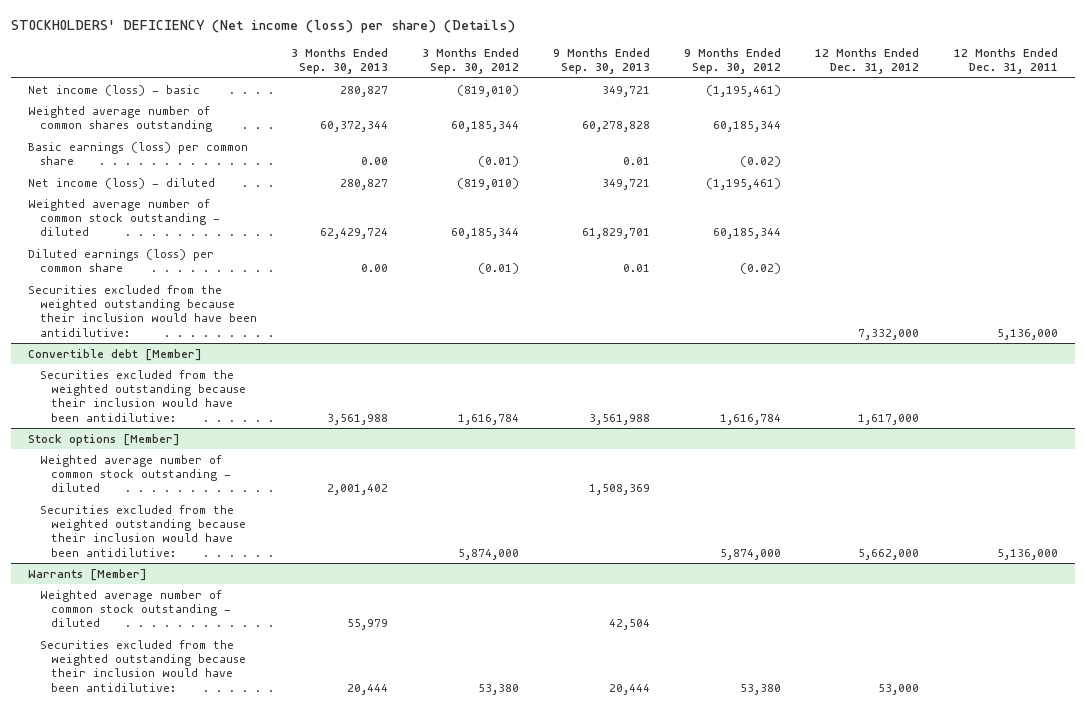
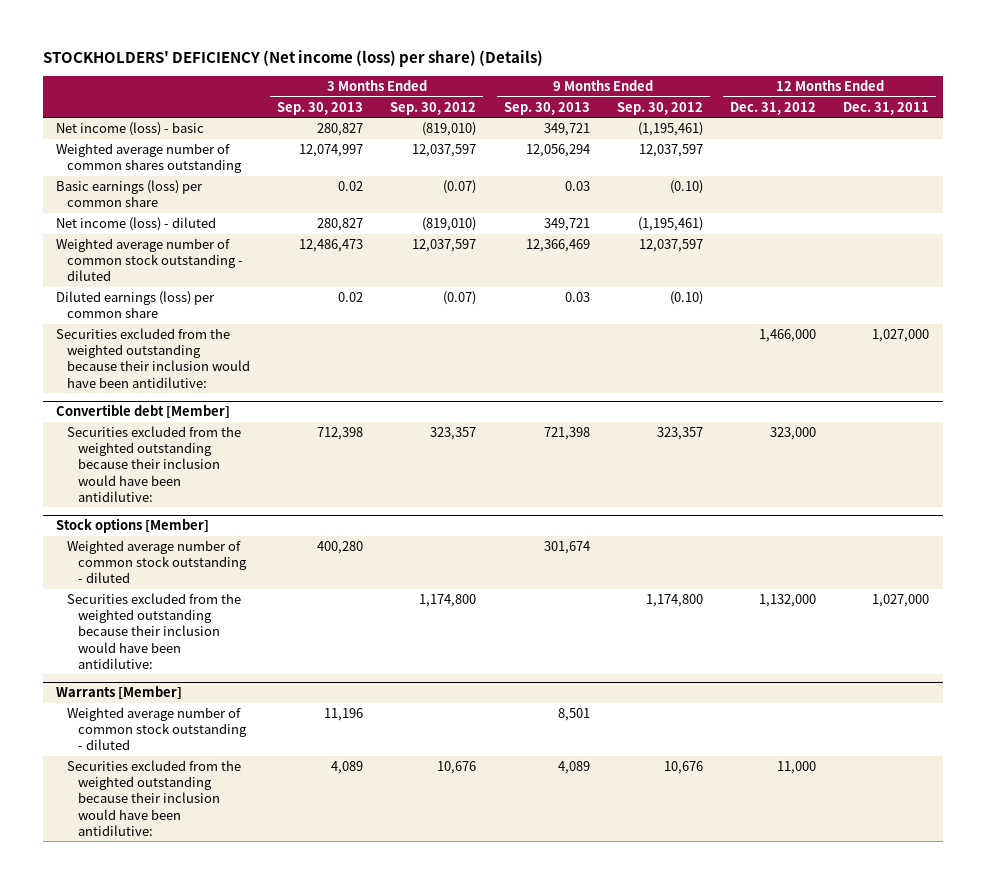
- Weighted average number of common shares outstanding | 60,372,344 | 60,185,344 | 60,278,828 | 60,185,344 | |
- Basic earnings (loss) per common share | 0.00 | (0.01) | 0.01 | (0.02) | |
+ Weighted average number of common shares outstanding | 12,074,997 | 12,037,597 | 12,056,294 | 12,037,597 | |
+ Basic earnings (loss) per common share | 0.02 | (0.07) | 0.03 | (0.10) | |
- Weighted average number of common stock outstanding - diluted | 62,429,724 | 60,185,344 | 61,829,701 | 60,185,344 | |
- Diluted earnings (loss) per common share | 0.00 | (0.01) | 0.01 | (0.02) | |
- Securities excluded from the weighted outstanding because their inclusion would have been antidilutive: | | | | | 7,332,000 | 5,136,000
+ Weighted average number of common stock outstanding - diluted | 12,486,473 | 12,037,597 | 12,366,469 | 12,037,597 | |
+ Diluted earnings (loss) per common share | 0.02 | (0.07) | 0.03 | (0.10) | |
+ Securities excluded from the weighted outstanding because their inclusion would have been antidilutive: | | | | | 1,466,000 | 1,027,000
@ Convertible debt [Member]
- Securities excluded from the weighted outstanding because their inclusion would have been antidilutive: | 3,561,988 | 1,616,784 | 3,561,988 | 1,616,784 | 1,617,000 |
+ Securities excluded from the weighted outstanding because their inclusion would have been antidilutive: | 712,398 | 323,357 | 721,398 | 323,357 | 323,000 |
@ Stock options [Member]
- Weighted average number of common stock outstanding - diluted | 2,001,402 | | 1,508,369 | | |
- Securities excluded from the weighted outstanding because their inclusion would have been antidilutive: | | 5,874,000 | | 5,874,000 | 5,662,000 | 5,136,000
+ Weighted average number of common stock outstanding - diluted | 400,280 | | 301,674 | | |
+ Securities excluded from the weighted outstanding because their inclusion would have been antidilutive: | | 1,174,800 | | 1,174,800 | 1,132,000 | 1,027,000
@ Warrants [Member]
- Weighted average number of common stock outstanding - diluted | 55,979 | | 42,504 | | |
- Securities excluded from the weighted outstanding because their inclusion would have been antidilutive: | 20,444 | 53,380 | 20,444 | 53,380 | 53,000 |
+ Weighted average number of common stock outstanding - diluted | 11,196 | | 8,501 | | |
+ Securities excluded from the weighted outstanding because their inclusion would have been antidilutive: | 4,089 | 10,676 | 4,089 | 10,676 | 11,000 |

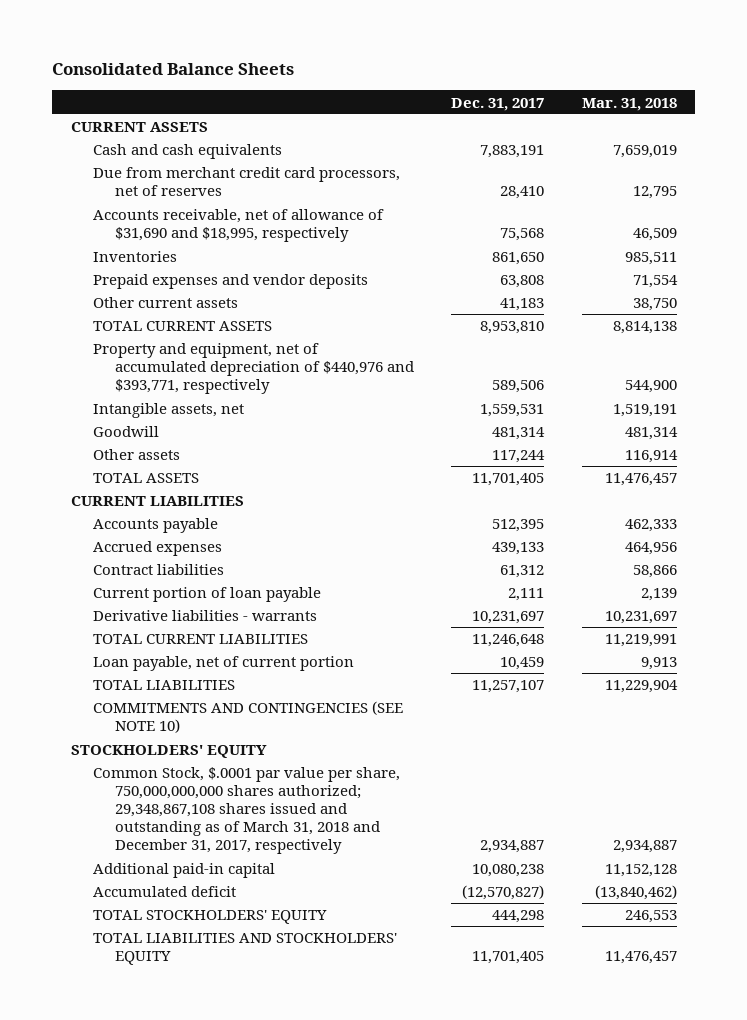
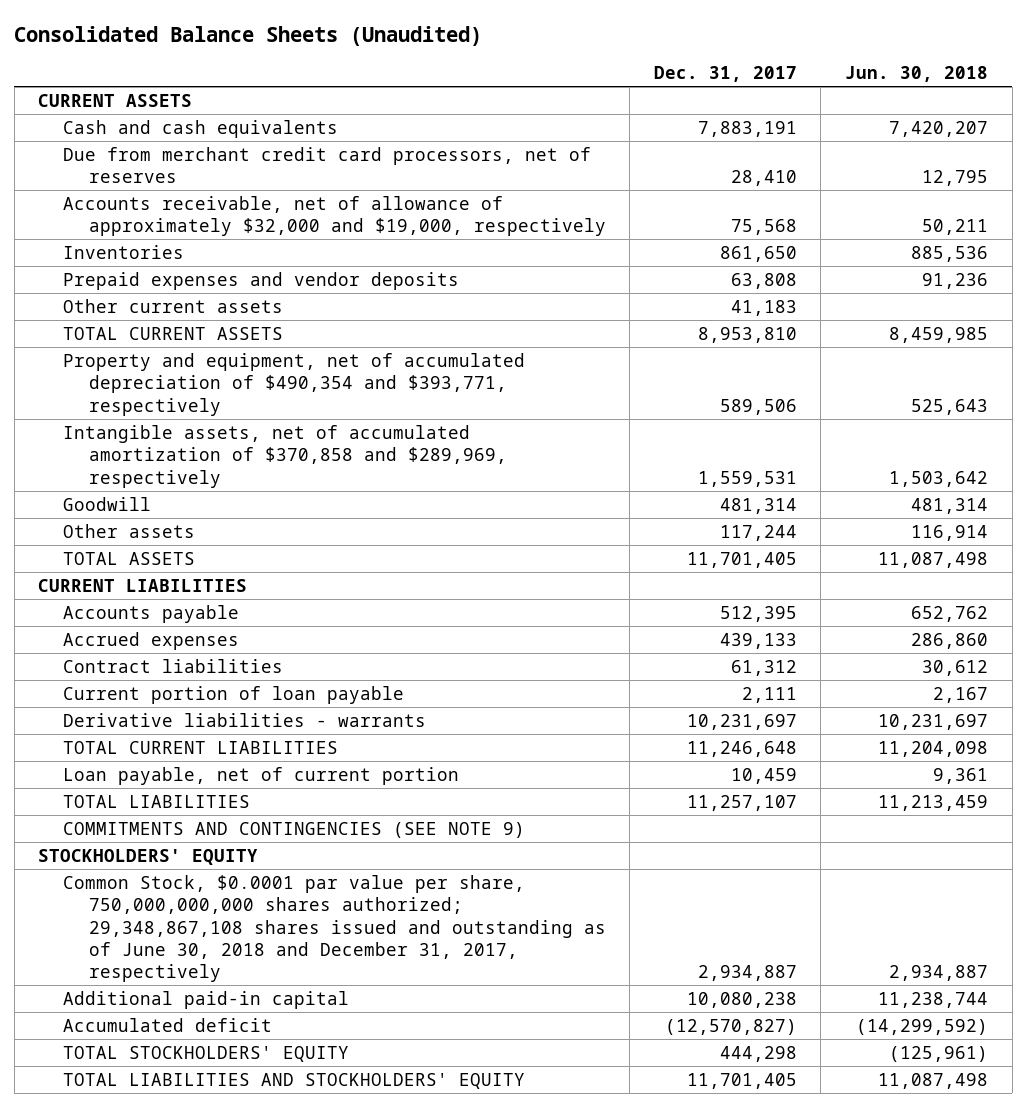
- Consolidated Balance Sheets
+ Consolidated Balance Sheets (Unaudited)
- | Dec. 31, 2017 | Mar. 31, 2018
+ | Dec. 31, 2017 | Jun. 30, 2018
- Accounts receivable, net of allowance of $31,690 and $18,995, respectively | 75,568 | 46,509
+ Accounts receivable, net of allowance of approximately $32,000 and $19,000, respectively | 75,568 | 50,211
- Property and equipment, net of accumulated depreciation of $440,976 and $393,771, respectively | 589,506 | 544,900
- Intangible assets, net | 1,559,531 | 1,519,191
+ Property and equipment, net of accumulated depreciation of $490,354 and $393,771, respectively | 589,506 | 525,643
+ Intangible assets, net of accumulated amortization of $370,858 and $289,969, respectively | 1,559,531 | 1,503,642
- COMMITMENTS AND CONTINGENCIES (SEE NOTE 10)
+ COMMITMENTS AND CONTINGENCIES (SEE NOTE 9)
- Common Stock, $.0001 par value per share, 750,000,000,000 shares authorized; 29,348,867,108 shares issued and outstanding as of March 31, 2018 and December 31, 2017, respectively | 2,934,887 | 2,934,887
+ Common Stock, $0.0001 par value per share, 750,000,000,000 shares authorized; 29,348,867,108 shares issued and outstanding as of June 30, 2018 and December 31, 2017, respectively | 2,934,887 | 2,934,887

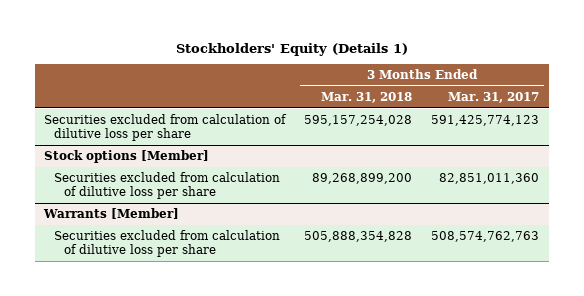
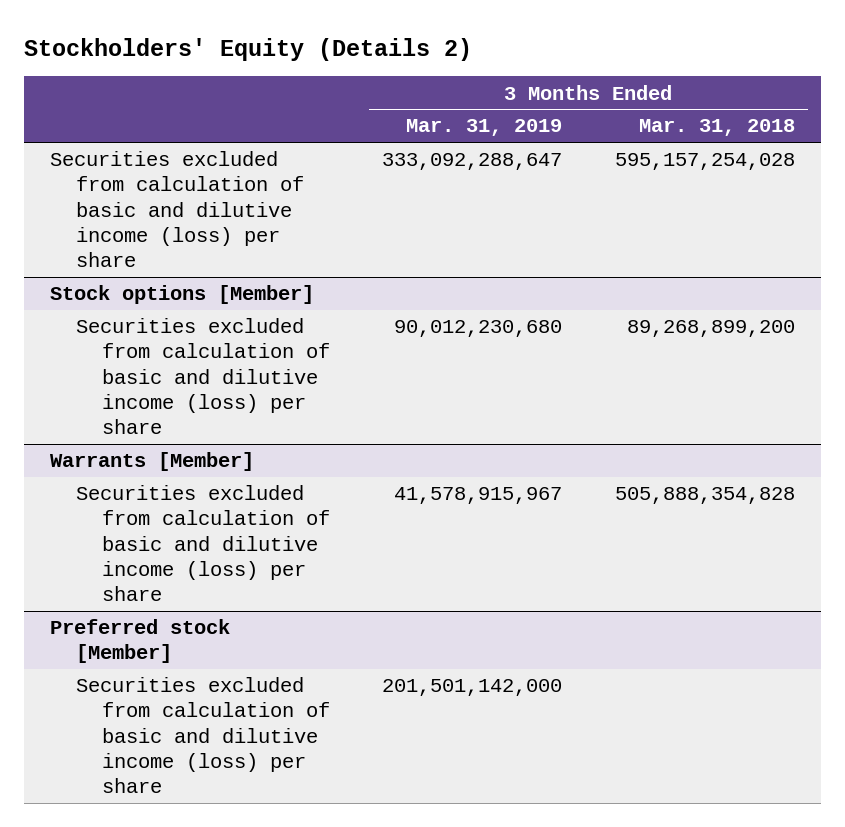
- Stockholders' Equity (Details 1)
+ Stockholders' Equity (Details 2)
- | 3 Months Ended Mar. 31, 2018 | 3 Months Ended Mar. 31, 2017
+ | 3 Months Ended Mar. 31, 2019 | 3 Months Ended Mar. 31, 2018
- Securities excluded from calculation of dilutive loss per share | 595,157,254,028 | 591,425,774,123
+ Securities excluded from calculation of basic and dilutive income (loss) per share | 333,092,288,647 | 595,157,254,028
@ Stock options [Member]
- Securities excluded from calculation of dilutive loss per share | 89,268,899,200 | 82,851,011,360
+ Securities excluded from calculation of basic and dilutive income (loss) per share | 90,012,230,680 | 89,268,899,200
@ Warrants [Member]
- Securities excluded from calculation of dilutive loss per share | 505,888,354,828 | 508,574,762,763
+ Securities excluded from calculation of basic and dilutive income (loss) per share | 41,578,915,967 | 505,888,354,828
+ Preferred stock [Member]
+ Securities excluded from calculation of basic and dilutive income (loss) per share | 201,501,142,000 |

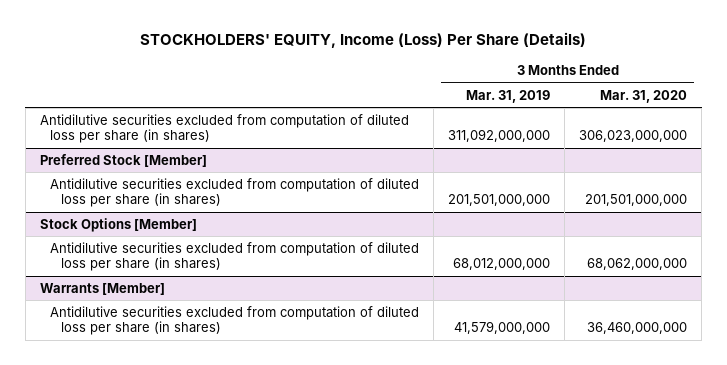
- Stockholders' Equity (Details 2)
+ STOCKHOLDERS' EQUITY, Income (Loss) Per Share (Details)
- | 3 Months Ended Mar. 31, 2019 | 3 Months Ended Mar. 31, 2018
+ | 3 Months Ended Mar. 31, 2019 | 3 Months Ended Mar. 31, 2020
- Securities excluded from calculation of basic and dilutive income (loss) per share | 333,092,288,647 | 595,157,254,028
- Stock options [Member]
- Securities excluded from calculation of basic and dilutive income (loss) per share | 90,012,230,680 | 89,268,899,200
+ Antidilutive securities excluded from computation of diluted loss per share (in shares) | 311,092,000,000 | 306,023,000,000
+ Preferred Stock [Member]
+ Antidilutive securities excluded from computation of diluted loss per share (in shares) | 201,501,000,000 | 201,501,000,000
+ Stock Options [Member]
+ Antidilutive securities excluded from computation of diluted loss per share (in shares) | 68,012,000,000 | 68,062,000,000
@ Warrants [Member]
- Securities excluded from calculation of basic and dilutive income (loss) per share | 41,578,915,967 | 505,888,354,828
- Preferred stock [Member]
- Securities excluded from calculation of basic and dilutive income (loss) per share | 201,501,142,000 |
@ Warrants [Member]
+ Antidilutive securities excluded from computation of diluted loss per share (in shares) | 41,579,000,000 | 36,460,000,000

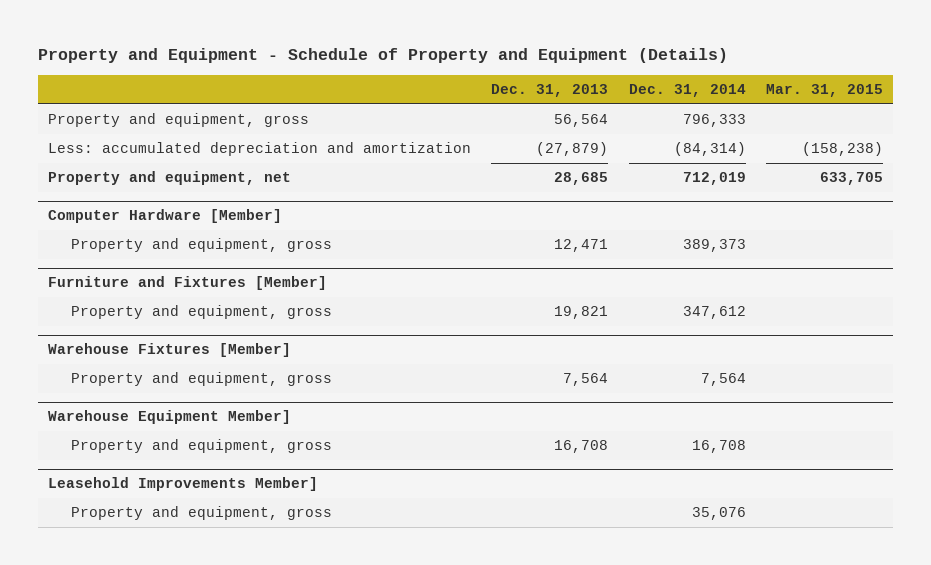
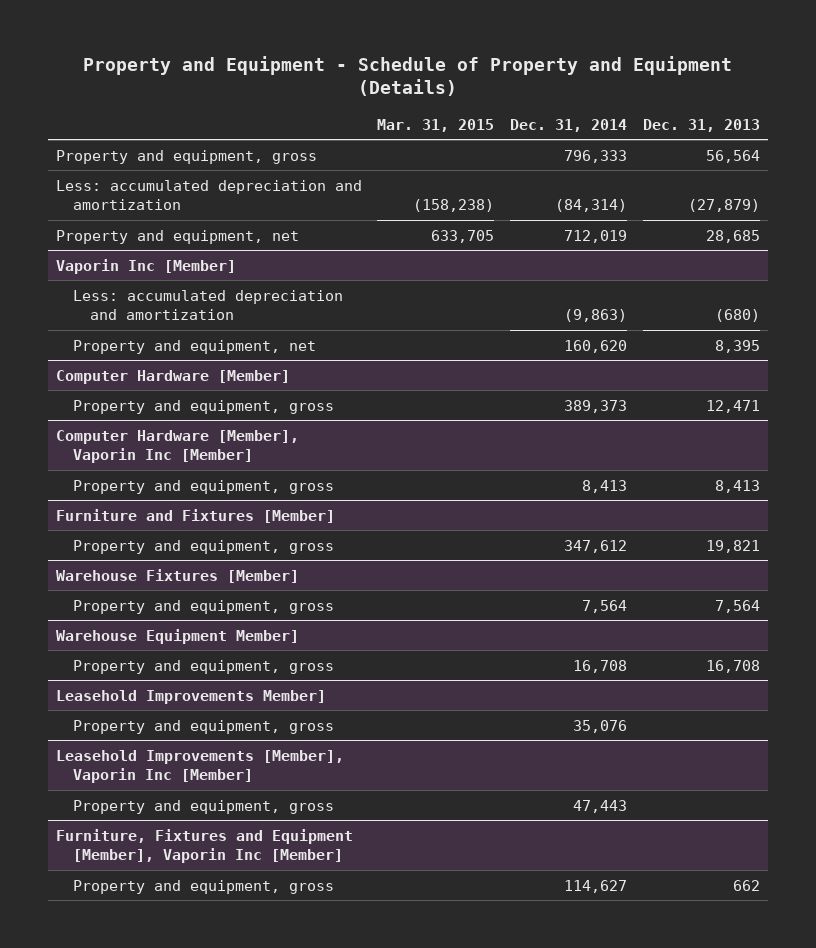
- | Dec. 31, 2013 | Dec. 31, 2014 | Mar. 31, 2015
+ | Mar. 31, 2015 | Dec. 31, 2014 | Dec. 31, 2013
+ Vaporin Inc [Member]
+ Less: accumulated depreciation and amortization | | (9,863) | (680)
+ Property and equipment, net | | 160,620 | 8,395
+ Computer Hardware [Member], Vaporin Inc [Member]
+ Property and equipment, gross | | 8,413 | 8,413
+ Leasehold Improvements [Member], Vaporin Inc [Member]
+ Property and equipment, gross | | 47,443 |
+ Furniture, Fixtures and Equipment [Member], Vaporin Inc [Member]
+ Property and equipment, gross | | 114,627 | 662

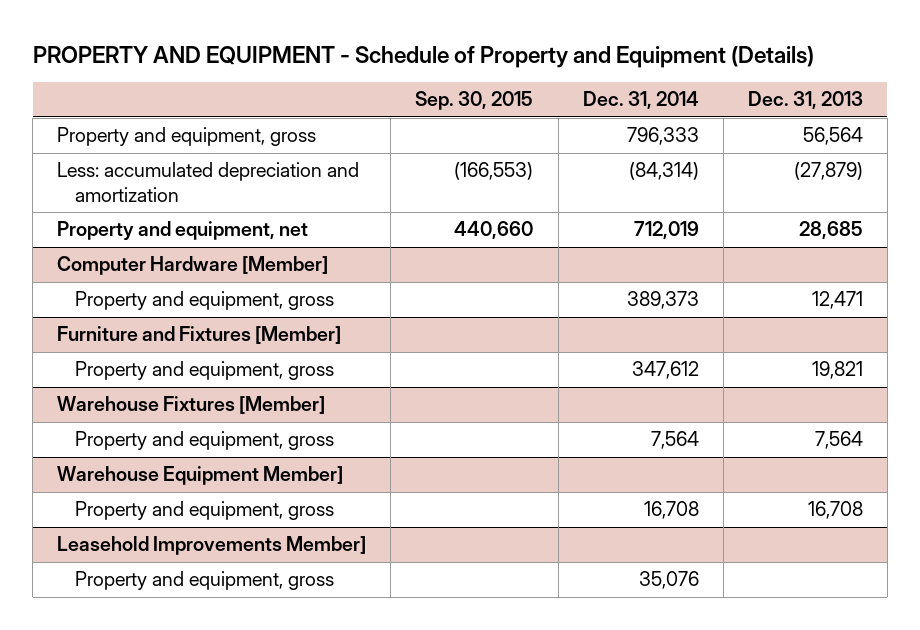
- Property and Equipment - Schedule of Property and Equipment (Details)
+ PROPERTY AND EQUIPMENT - Schedule of Property and Equipment (Details)
- | Mar. 31, 2015 | Dec. 31, 2014 | Dec. 31, 2013
+ | Sep. 30, 2015 | Dec. 31, 2014 | Dec. 31, 2013
- Vaporin Inc [Member]
- Less: accumulated depreciation and amortization | | (9,863) | (680)
- Property and equipment, net | | 160,620 | 8,395
- Computer Hardware [Member], Vaporin Inc [Member]
- Property and equipment, gross | | 8,413 | 8,413
- Leasehold Improvements [Member], Vaporin Inc [Member]
- Property and equipment, gross | | 47,443 |
- Furniture, Fixtures and Equipment [Member], Vaporin Inc [Member]
- Property and equipment, gross | | 114,627 | 662

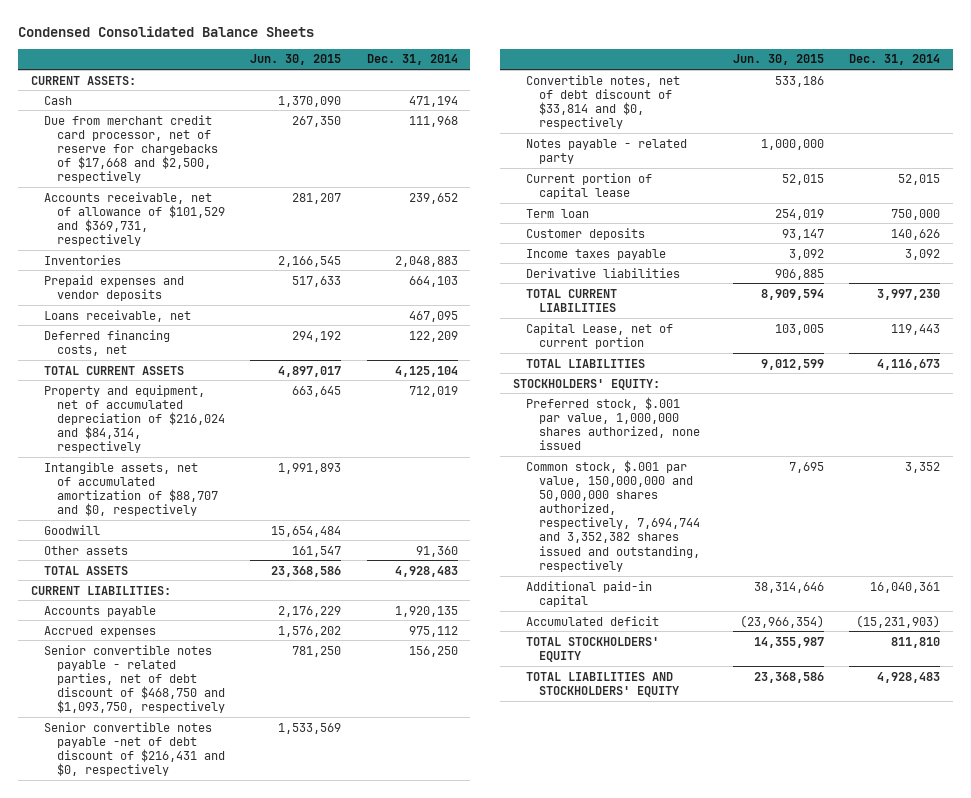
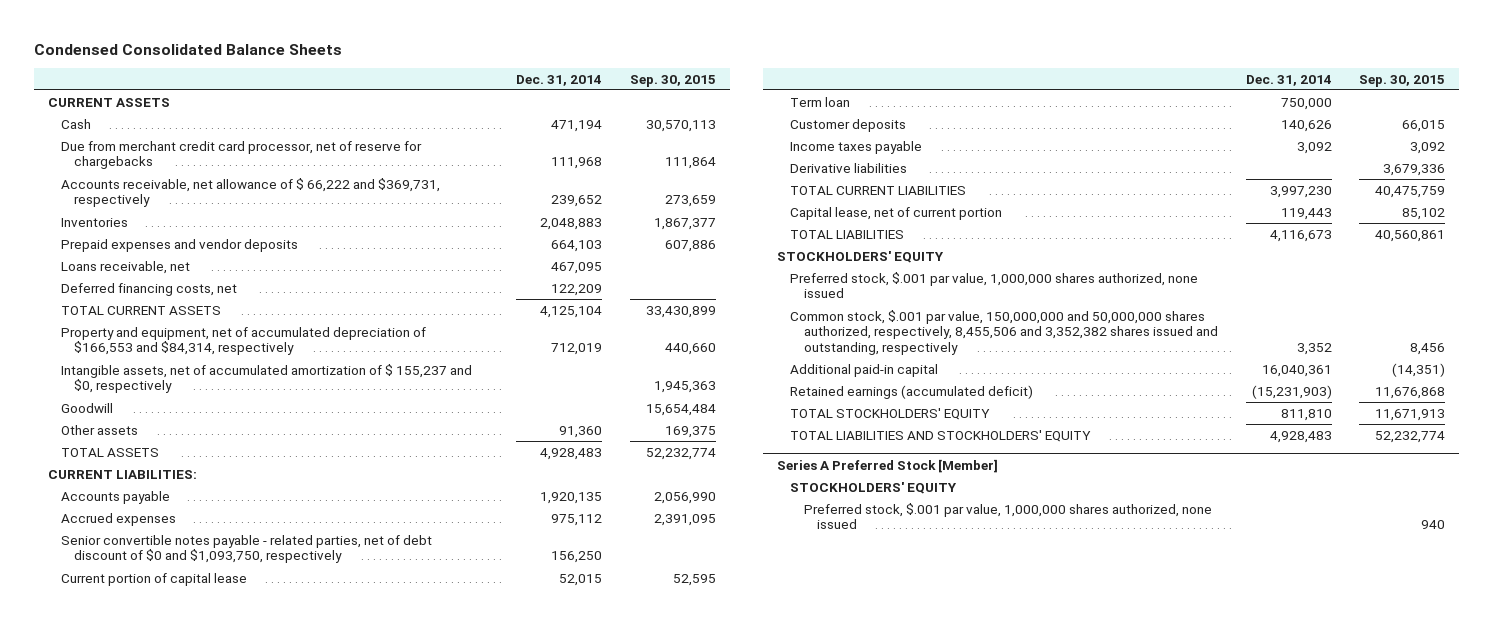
- | Jun. 30, 2015 | Dec. 31, 2014
+ | Dec. 31, 2014 | Sep. 30, 2015
- CURRENT ASSETS:
+ CURRENT ASSETS
- Due from merchant credit card processor, net of reserve for chargebacks of $17,668 and $2,500, respectively | 267,350 | 111,968
- Accounts receivable, net of allowance of $101,529 and $369,731, respectively | 281,207 | 239,652
+ Due from merchant credit card processor, net of reserve for chargebacks | 111,968 | 111,864
+ Accounts receivable, net allowance of $ 66,222 and $369,731, respectively | 239,652 | 273,659
- Property and equipment, net of accumulated depreciation of $216,024 and $84,314, respectively | 663,645 | 712,019
- Intangible assets, net of accumulated amortization of $88,707 and $0, respectively | 1,991,893 |
+ Property and equipment, net of accumulated depreciation of $166,553 and $84,314, respectively | 712,019 | 440,660
+ Intangible assets, net of accumulated amortization of $ 155,237 and $0, respectively | | 1,945,363
- Senior convertible notes payable - related parties, net of debt discount of $468,750 and $1,093,750, respectively | 781,250 | 156,250
- Senior convertible notes payable -net of debt discount of $216,431 and $0, respectively | 1,533,569 |
- Convertible notes, net of debt discount of $33,814 and $0, respectively | 533,186 |
- Notes payable - related party | 1,000,000 |
+ Senior convertible notes payable - related parties, net of debt discount of $0 and $1,093,750, respectively | 156,250 |
- Capital Lease, net of current portion | 103,005 | 119,443
+ Capital lease, net of current portion | 119,443 | 85,102
- STOCKHOLDERS' EQUITY:
+ STOCKHOLDERS' EQUITY
- Common stock, $.001 par value, 150,000,000 and 50,000,000 shares authorized, respectively, 7,694,744 and 3,352,382 shares issued and outstanding, respectively | 7,695 | 3,352
+ Common stock, $.001 par value, 150,000,000 and 50,000,000 shares authorized, respectively, 8,455,506 and 3,352,382 shares issued and outstanding, respectively | 3,352 | 8,456
- Accumulated deficit | (23,966,354) | (15,231,903)
+ Retained earnings (accumulated deficit) | (15,231,903) | 11,676,868
+ Series A Preferred Stock [Member]
+ STOCKHOLDERS' EQUITY
+ Preferred stock, $.001 par value, 1,000,000 shares authorized, none issued | | 940

